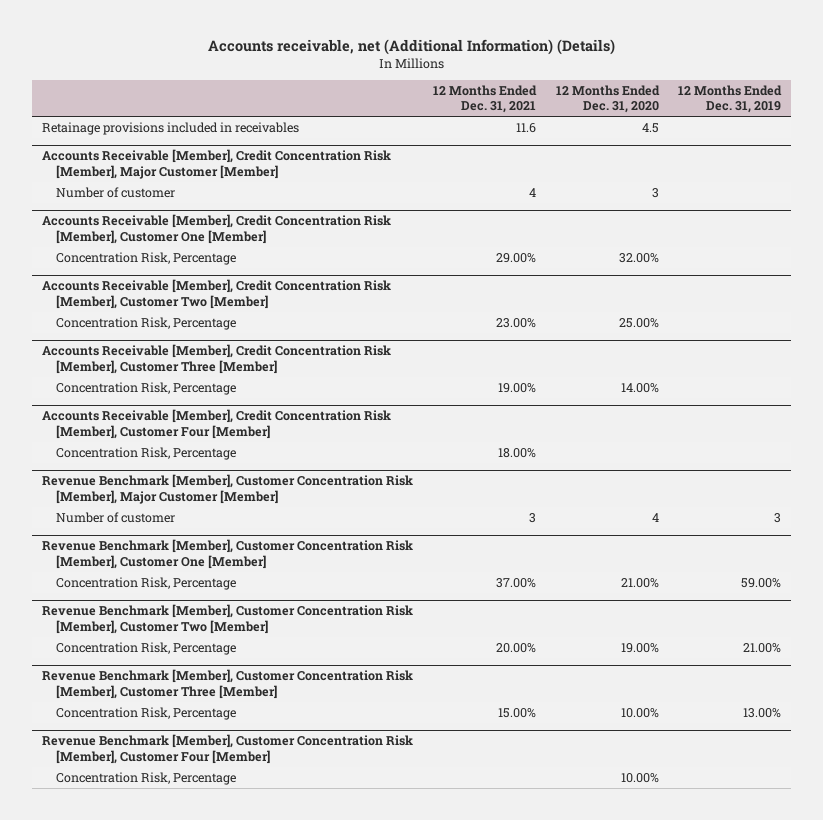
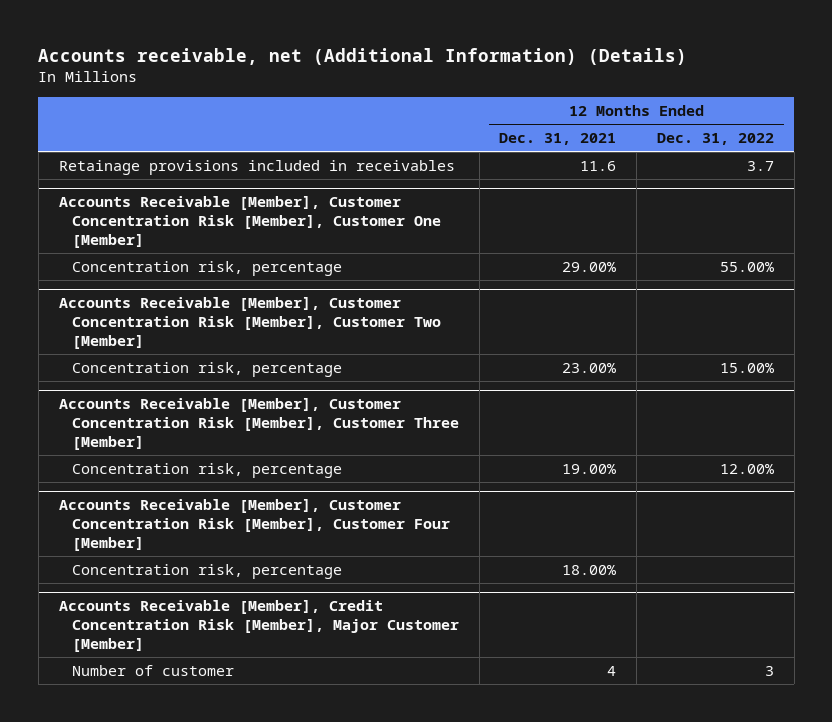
- | 12 Months Ended Dec. 31, 2021 | 12 Months Ended Dec. 31, 2020 | 12 Months Ended Dec. 31, 2019
+ | 12 Months Ended Dec. 31, 2021 | 12 Months Ended Dec. 31, 2022
+ Accounts Receivable [Member], Customer Concentration Risk [Member], Customer One [Member]
+ Concentration risk, percentage | 29.00% | 55.00%
+ Accounts Receivable [Member], Customer Concentration Risk [Member], Customer Two [Member]
+ Concentration risk, percentage | 23.00% | 15.00%
+ Accounts Receivable [Member], Customer Concentration Risk [Member], Customer Three [Member]
+ Concentration risk, percentage | 19.00% | 12.00%
+ Accounts Receivable [Member], Customer Concentration Risk [Member], Customer Four [Member]
+ Concentration risk, percentage | 18.00% |
- Accounts Receivable [Member], Credit Concentration Risk [Member], Customer One [Member]
- Concentration Risk, Percentage | 29.00% | 32.00% |
- Accounts Receivable [Member], Credit Concentration Risk [Member], Customer Two [Member]
- Concentration Risk, Percentage | 23.00% | 25.00% |
- Accounts Receivable [Member], Credit Concentration Risk [Member], Customer Three [Member]
- Concentration Risk, Percentage | 19.00% | 14.00% |
- Accounts Receivable [Member], Credit Concentration Risk [Member], Customer Four [Member]
- Concentration Risk, Percentage | 18.00% | |
- Revenue Benchmark [Member], Customer Concentration Risk [Member], Major Customer [Member]
- Number of customer | 3 | 4 | 3
- Revenue Benchmark [Member], Customer Concentration Risk [Member], Customer One [Member]
- Concentration Risk, Percentage | 37.00% | 21.00% | 59.00%
- Revenue Benchmark [Member], Customer Concentration Risk [Member], Customer Two [Member]
- Concentration Risk, Percentage | 20.00% | 19.00% | 21.00%
- Revenue Benchmark [Member], Customer Concentration Risk [Member], Customer Three [Member]
- Concentration Risk, Percentage | 15.00% | 10.00% | 13.00%
- Revenue Benchmark [Member], Customer Concentration Risk [Member], Customer Four [Member]
- Concentration Risk, Percentage | | 10.00% |

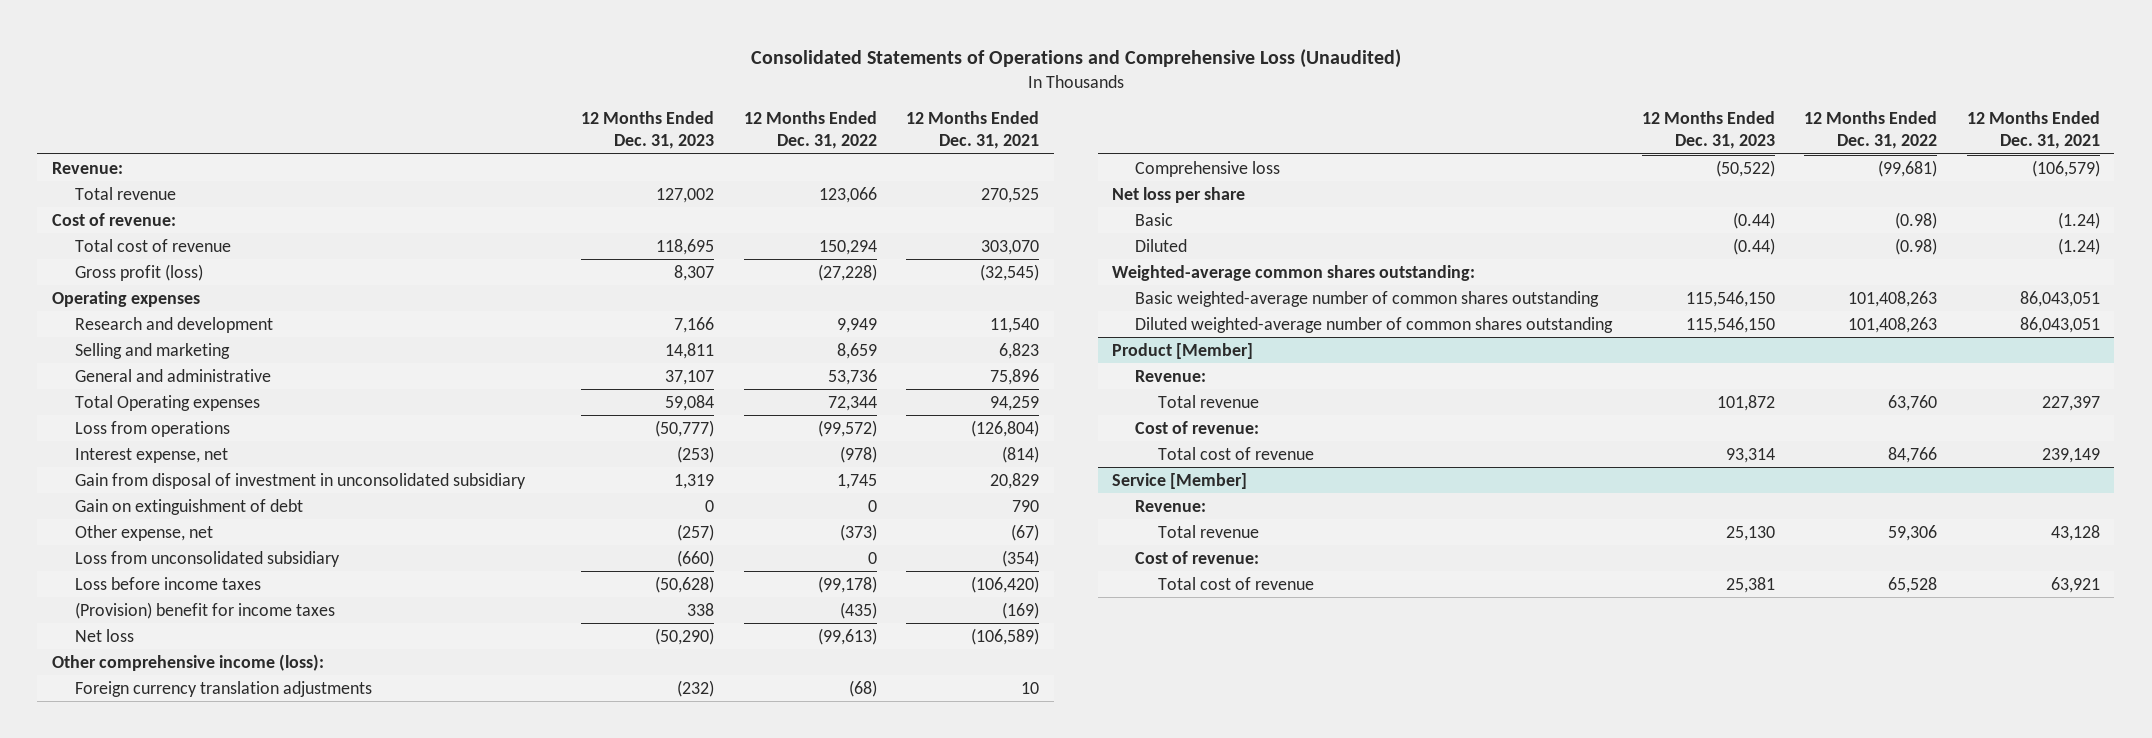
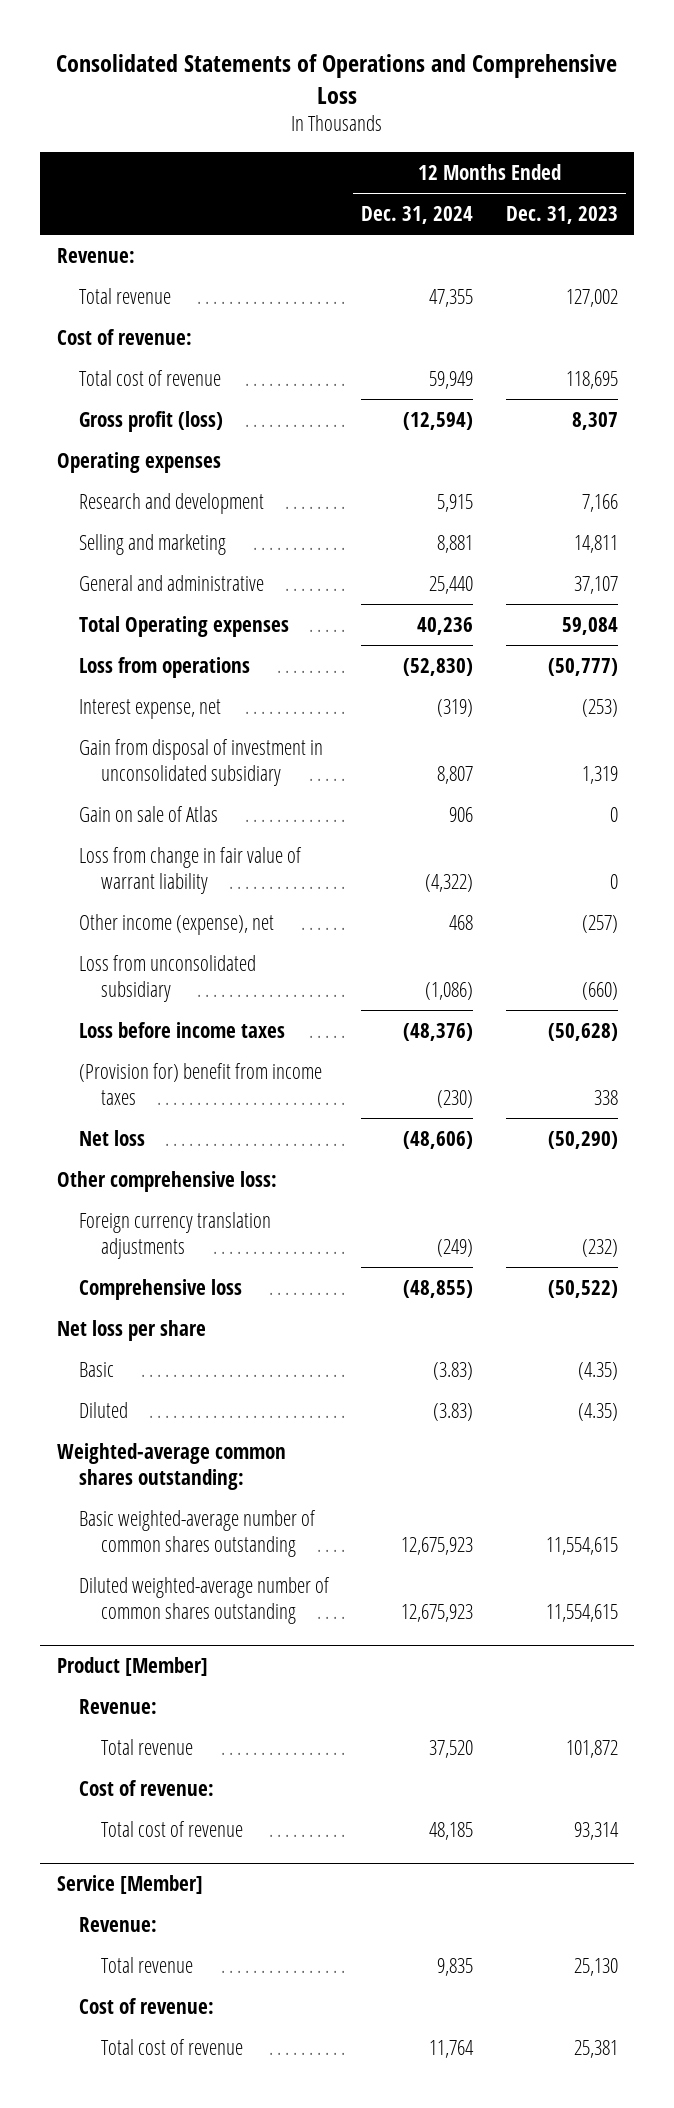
- Consolidated Statements of Operations and Comprehensive Loss (Unaudited)
+ Consolidated Statements of Operations and Comprehensive Loss
- | 12 Months Ended Dec. 31, 2023 | 12 Months Ended Dec. 31, 2022 | 12 Months Ended Dec. 31, 2021
+ | 12 Months Ended Dec. 31, 2024 | 12 Months Ended Dec. 31, 2023
- Gain on extinguishment of debt | 0 | 0 | 790
- Other expense, net | (257) | (373) | (67)
+ Gain on sale of Atlas | 906 | 0
+ Loss from change in fair value of warrant liability | (4,322) | 0
+ Other income (expense), net | 468 | (257)
- (Provision) benefit for income taxes | 338 | (435) | (169)
+ (Provision for) benefit from income taxes | (230) | 338
- Other comprehensive income (loss):
+ Other comprehensive loss:
- Basic | (0.44) | (0.98) | (1.24)
- Diluted | (0.44) | (0.98) | (1.24)
+ Basic | (3.83) | (4.35)
+ Diluted | (3.83) | (4.35)
- Basic weighted-average number of common shares outstanding | 115,546,150 | 101,408,263 | 86,043,051
- Diluted weighted-average number of common shares outstanding | 115,546,150 | 101,408,263 | 86,043,051
+ Basic weighted-average number of common shares outstanding | 12,675,923 | 11,554,615
+ Diluted weighted-average number of common shares outstanding | 12,675,923 | 11,554,615

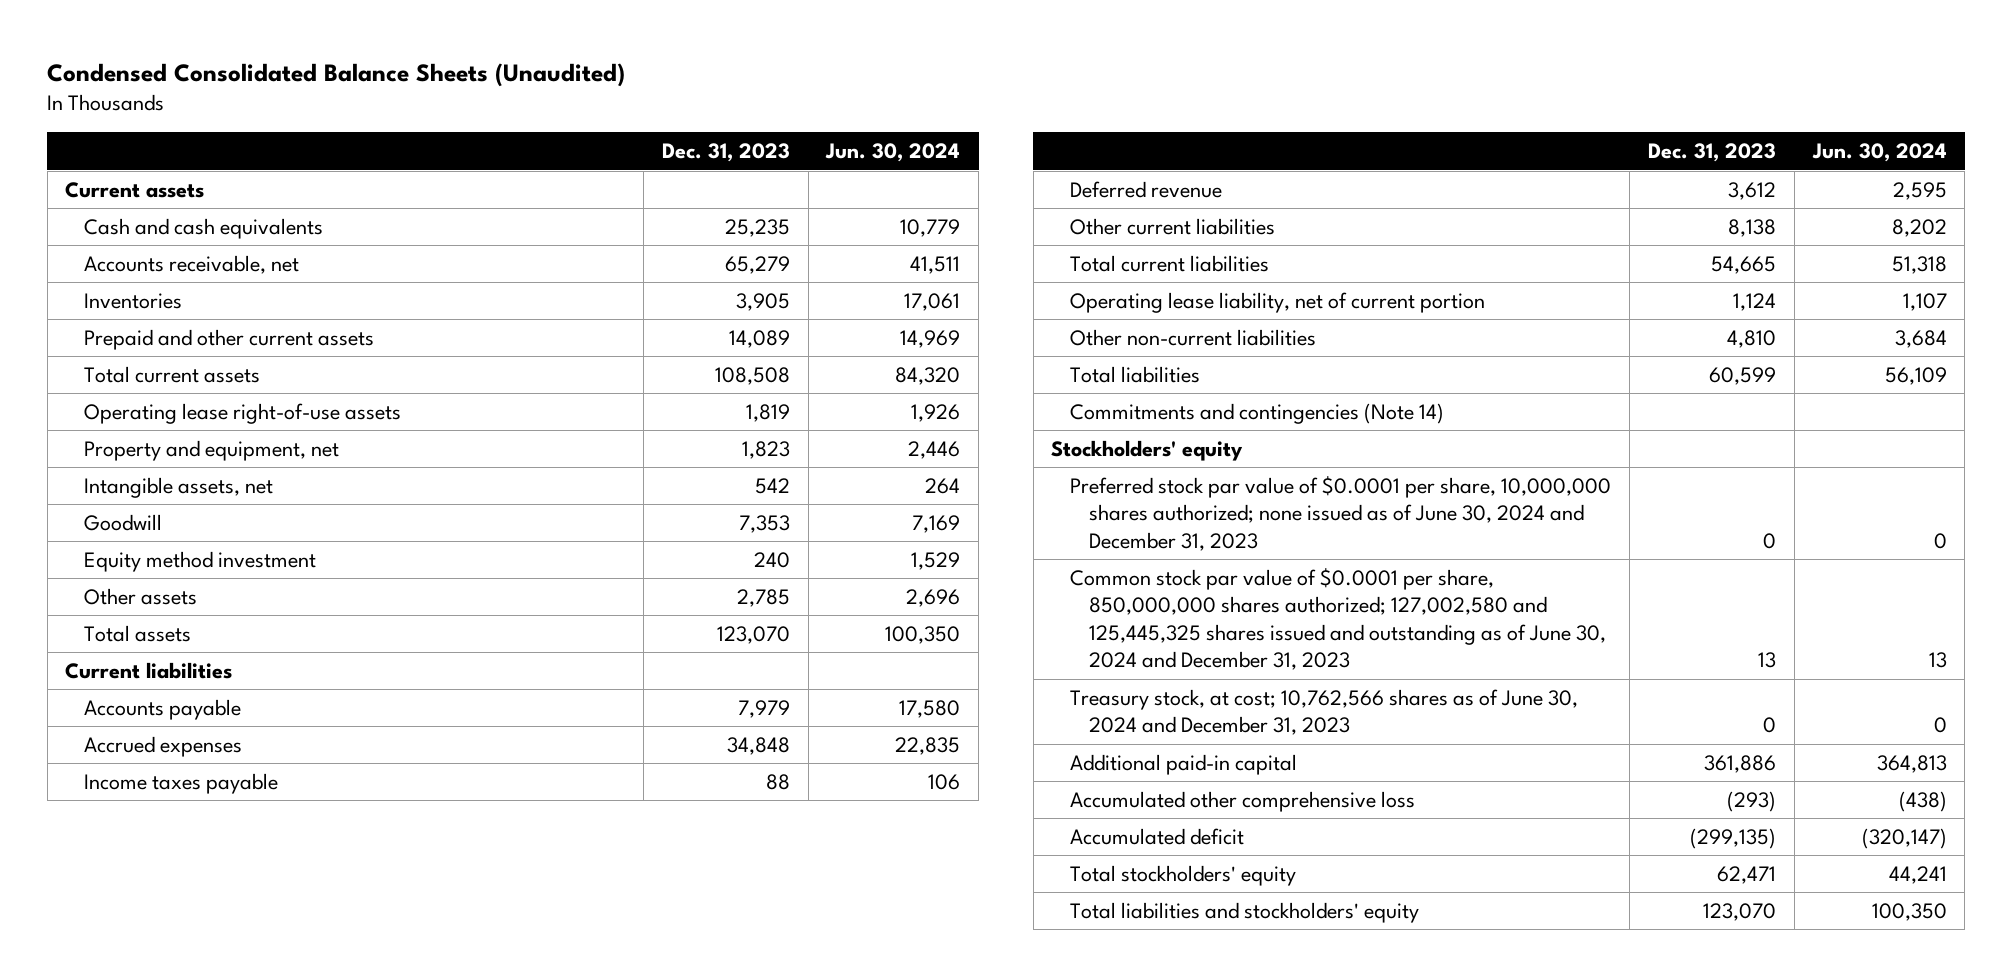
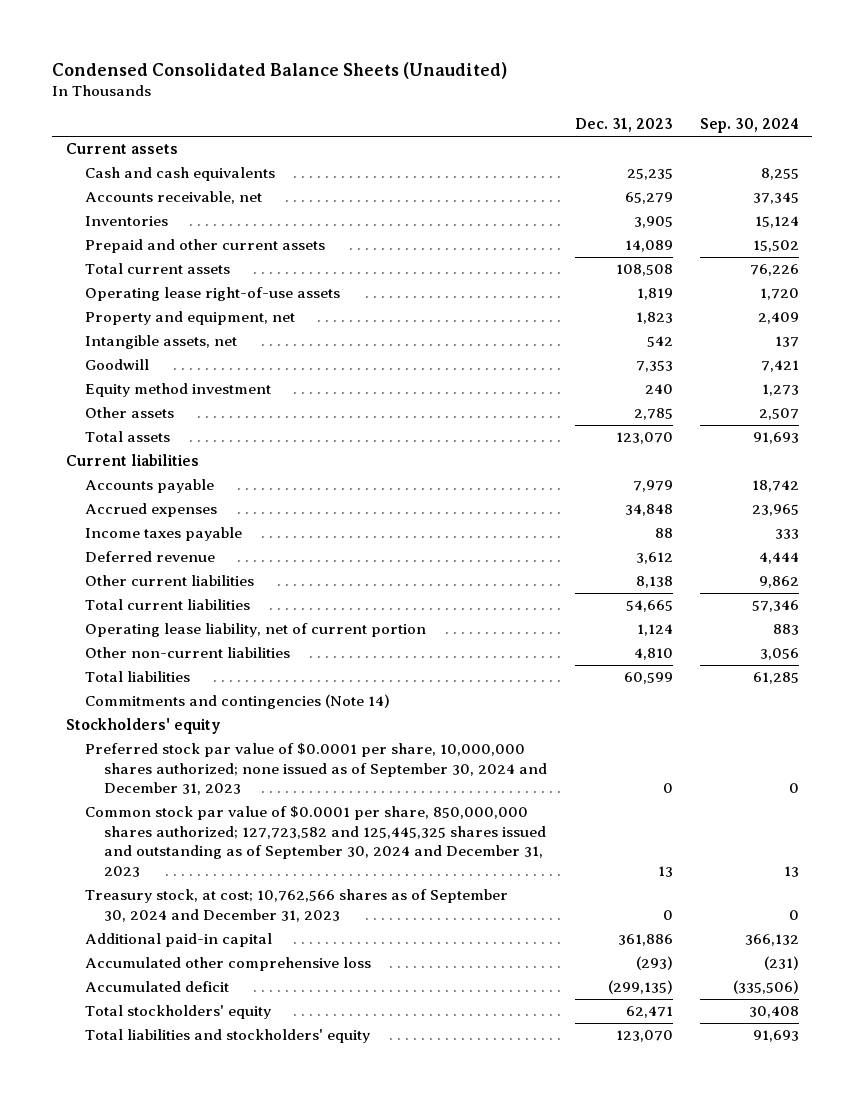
- | Dec. 31, 2023 | Jun. 30, 2024
+ | Dec. 31, 2023 | Sep. 30, 2024
- Preferred stock par value of $0.0001 per share, 10,000,000 shares authorized; none issued as of June 30, 2024 and December 31, 2023 | 0 | 0
- Common stock par value of $0.0001 per share, 850,000,000 shares authorized; 127,002,580 and 125,445,325 shares issued and outstanding as of June 30, 2024 and December 31, 2023 | 13 | 13
- Treasury stock, at cost; 10,762,566 shares as of June 30, 2024 and December 31, 2023 | 0 | 0
+ Preferred stock par value of $0.0001 per share, 10,000,000 shares authorized; none issued as of September 30, 2024 and December 31, 2023 | 0 | 0
+ Common stock par value of $0.0001 per share, 850,000,000 shares authorized; 127,723,582 and 125,445,325 shares issued and outstanding as of September 30, 2024 and December 31, 2023 | 13 | 13
+ Treasury stock, at cost; 10,762,566 shares as of September 30, 2024 and December 31, 2023 | 0 | 0

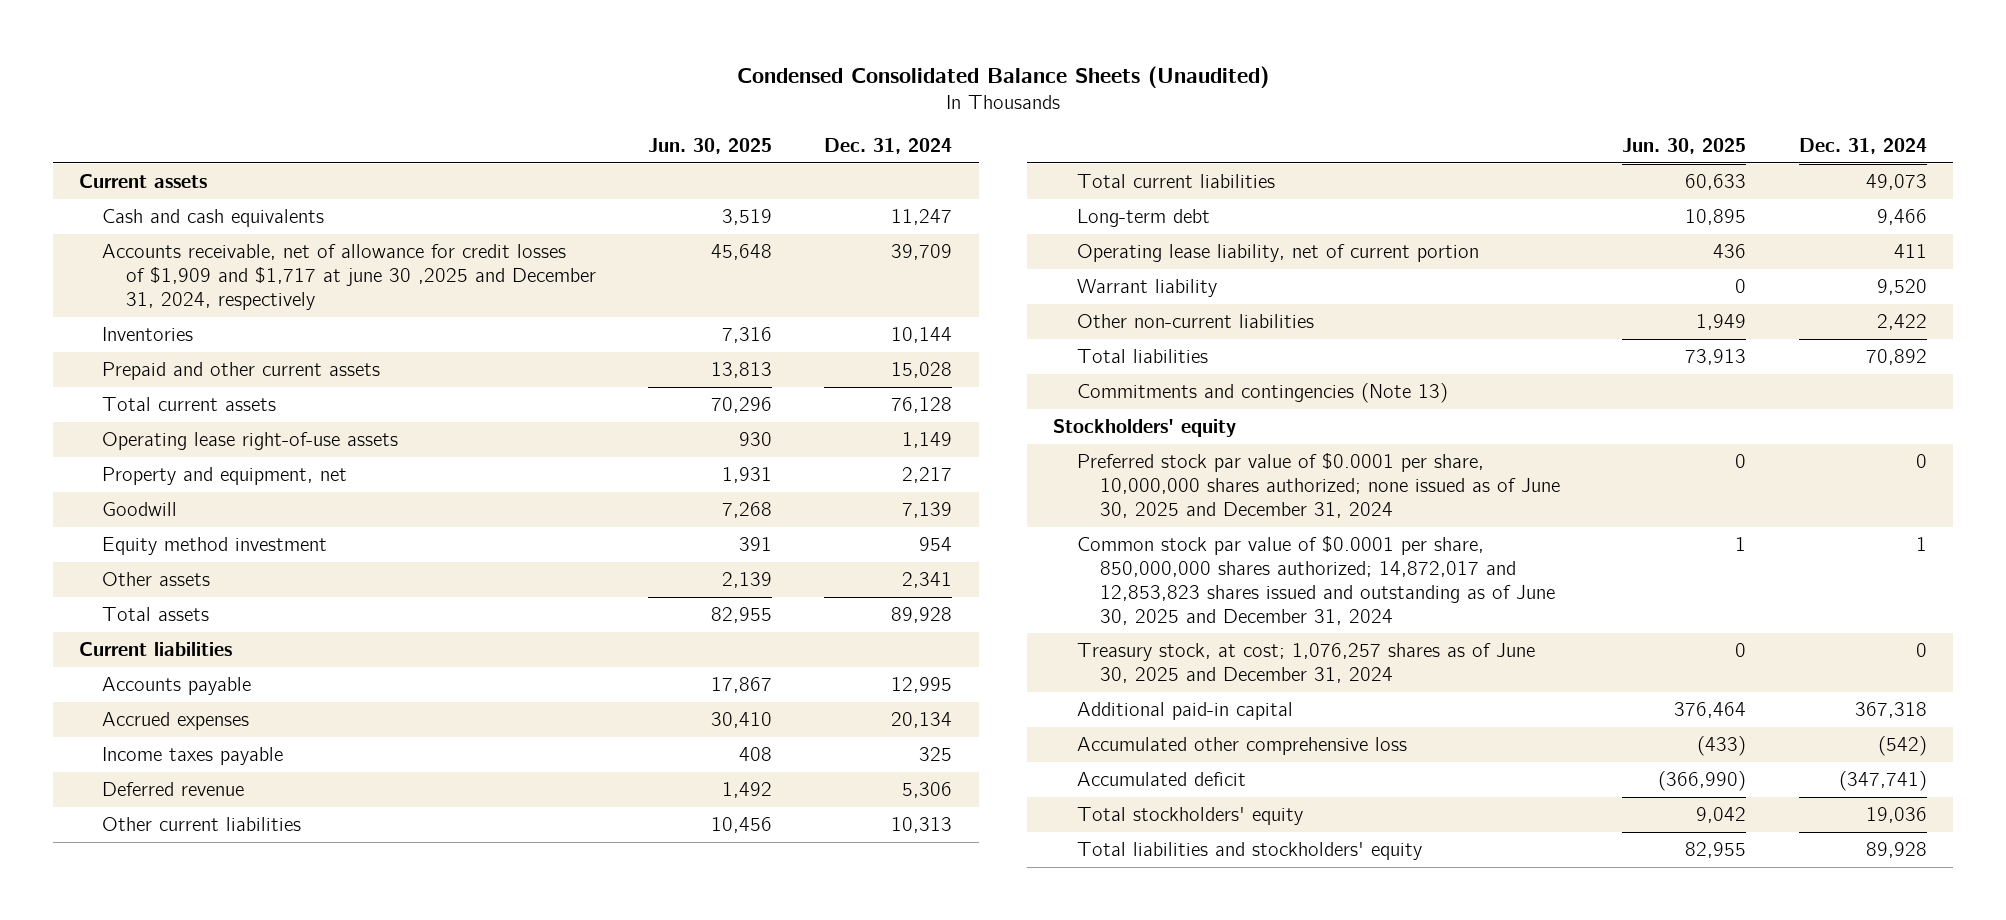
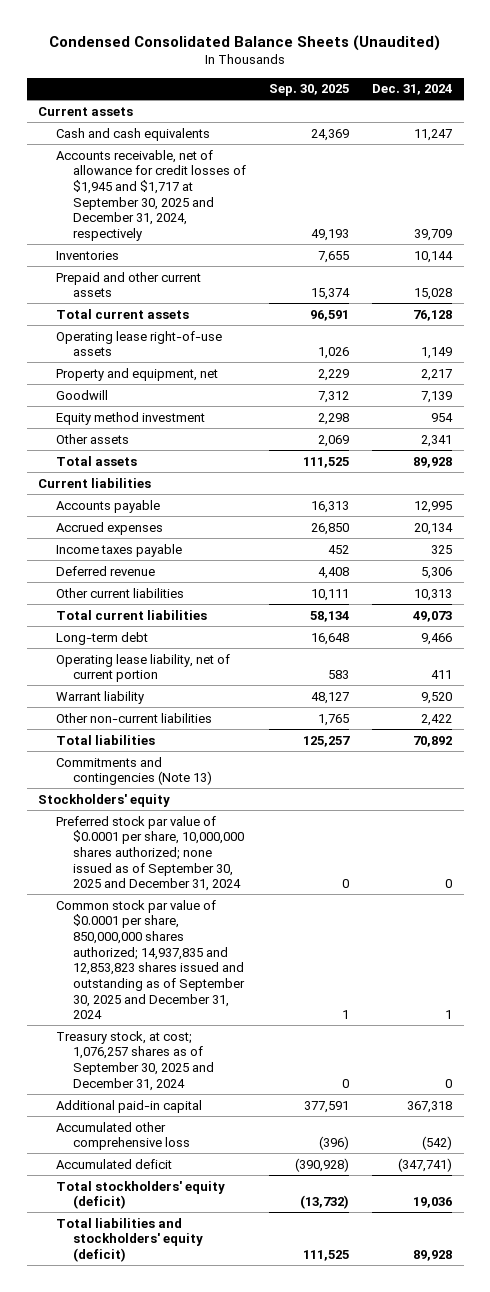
- | Jun. 30, 2025 | Dec. 31, 2024
+ | Sep. 30, 2025 | Dec. 31, 2024
- Accounts receivable, net of allowance for credit losses of $1,909 and $1,717 at june 30 ,2025 and December 31, 2024, respectively | 45,648 | 39,709
+ Accounts receivable, net of allowance for credit losses of $1,945 and $1,717 at September 30, 2025 and December 31, 2024, respectively | 49,193 | 39,709
- Preferred stock par value of $0.0001 per share, 10,000,000 shares authorized; none issued as of June 30, 2025 and December 31, 2024 | 0 | 0
- Common stock par value of $0.0001 per share, 850,000,000 shares authorized; 14,872,017 and 12,853,823 shares issued and outstanding as of June 30, 2025 and December 31, 2024 | 1 | 1
- Treasury stock, at cost; 1,076,257 shares as of June 30, 2025 and December 31, 2024 | 0 | 0
+ Preferred stock par value of $0.0001 per share, 10,000,000 shares authorized; none issued as of September 30, 2025 and December 31, 2024 | 0 | 0
+ Common stock par value of $0.0001 per share, 850,000,000 shares authorized; 14,937,835 and 12,853,823 shares issued and outstanding as of September 30, 2025 and December 31, 2024 | 1 | 1
+ Treasury stock, at cost; 1,076,257 shares as of September 30, 2025 and December 31, 2024 | 0 | 0
- Total stockholders' equity | 9,042 | 19,036
- Total liabilities and stockholders' equity | 82,955 | 89,928
+ Total stockholders' equity (deficit) | (13,732) | 19,036
+ Total liabilities and stockholders' equity (deficit) | 111,525 | 89,928

